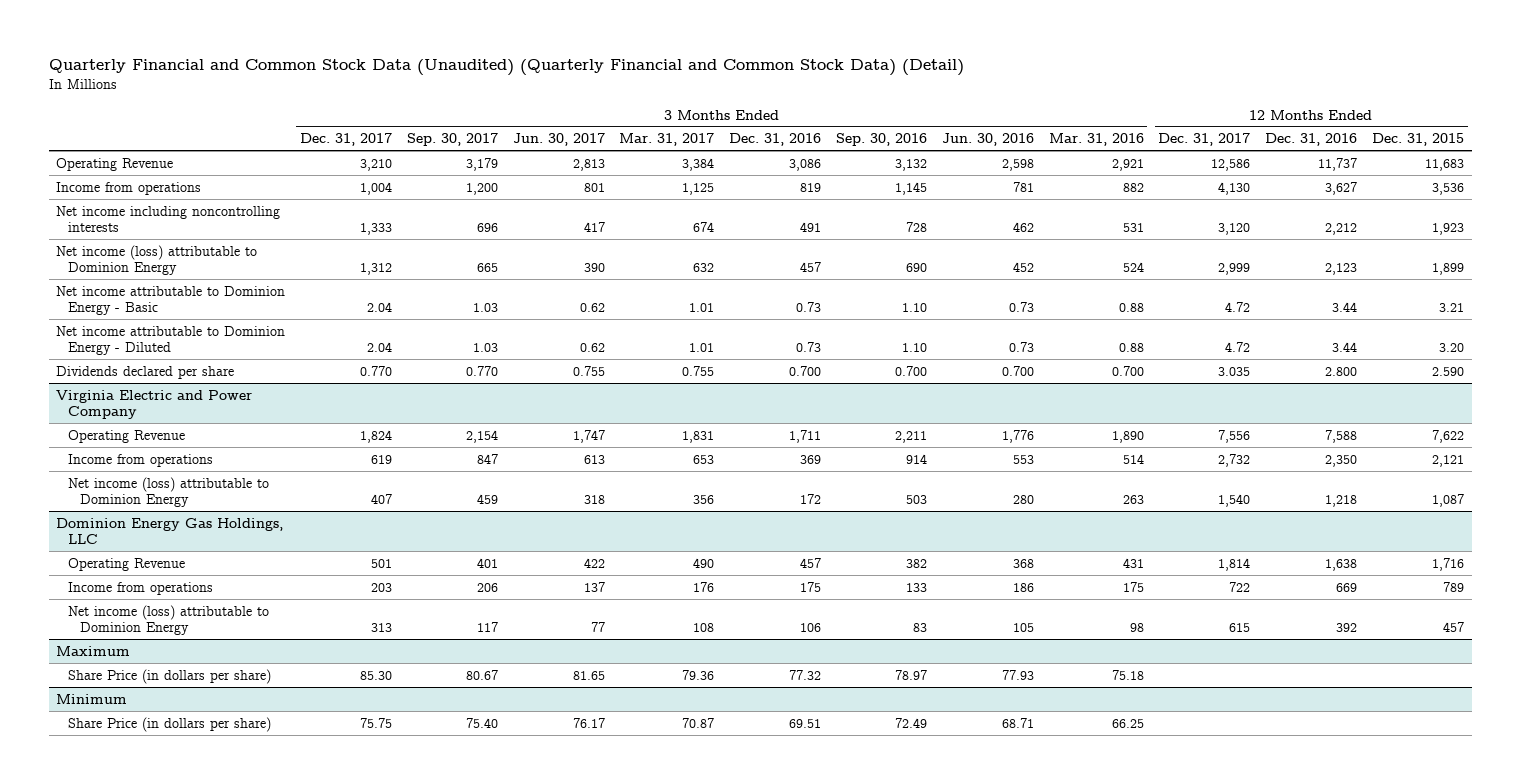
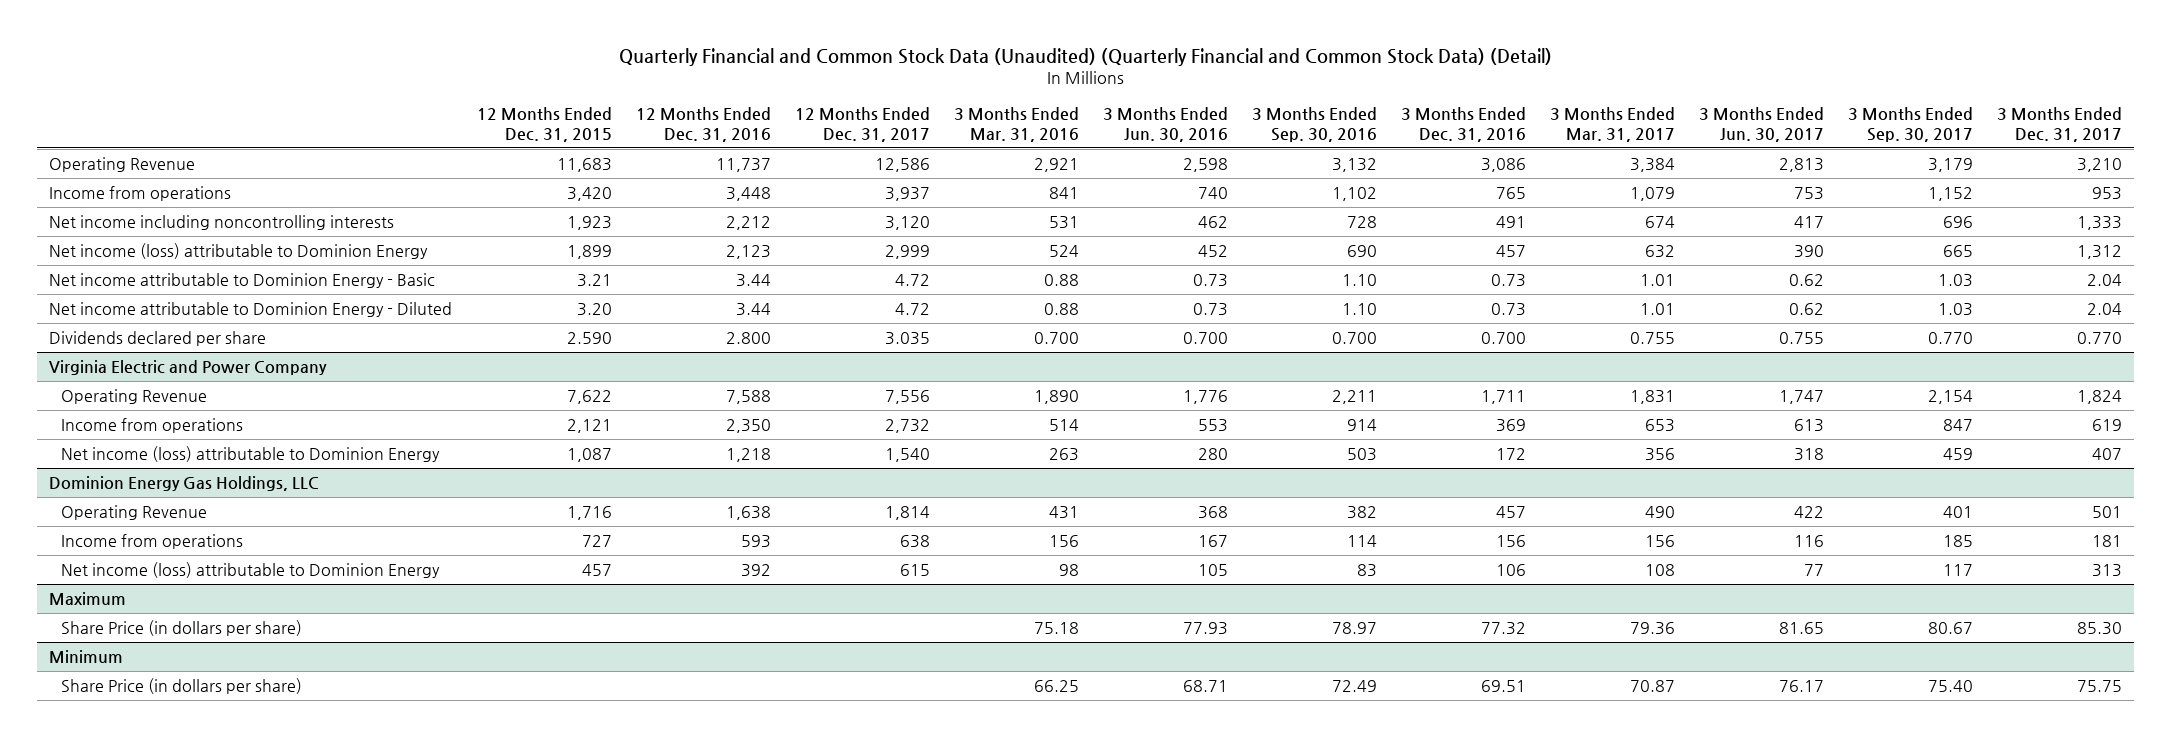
- | 3 Months Ended Dec. 31, 2017 | 3 Months Ended Sep. 30, 2017 | 3 Months Ended Jun. 30, 2017 | 3 Months Ended Mar. 31, 2017 | 3 Months Ended Dec. 31, 2016 | 3 Months Ended Sep. 30, 2016 | 3 Months Ended Jun. 30, 2016 | 3 Months Ended Mar. 31, 2016 | 12 Months Ended Dec. 31, 2017 | 12 Months Ended Dec. 31, 2016 | 12 Months Ended Dec. 31, 2015
+ | 12 Months Ended Dec. 31, 2015 | 12 Months Ended Dec. 31, 2016 | 12 Months Ended Dec. 31, 2017 | 3 Months Ended Mar. 31, 2016 | 3 Months Ended Jun. 30, 2016 | 3 Months Ended Sep. 30, 2016 | 3 Months Ended Dec. 31, 2016 | 3 Months Ended Mar. 31, 2017 | 3 Months Ended Jun. 30, 2017 | 3 Months Ended Sep. 30, 2017 | 3 Months Ended Dec. 31, 2017
- Income from operations | 1,004 | 1,200 | 801 | 1,125 | 819 | 1,145 | 781 | 882 | 4,130 | 3,627 | 3,536
+ Income from operations | 3,420 | 3,448 | 3,937 | 841 | 740 | 1,102 | 765 | 1,079 | 753 | 1,152 | 953
@ Dominion Energy Gas Holdings, LLC
- Income from operations | 203 | 206 | 137 | 176 | 175 | 133 | 186 | 175 | 722 | 669 | 789
+ Income from operations | 727 | 593 | 638 | 156 | 167 | 114 | 156 | 156 | 116 | 185 | 181

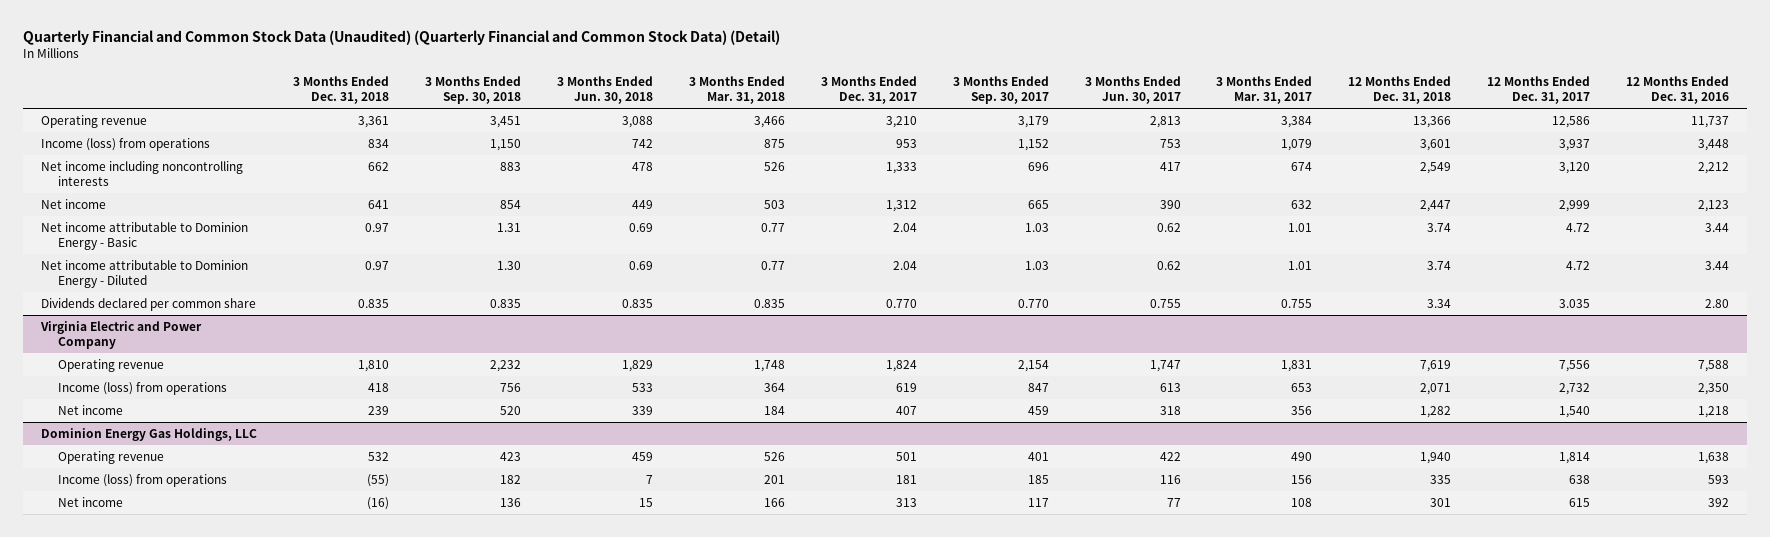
- | 12 Months Ended Dec. 31, 2015 | 12 Months Ended Dec. 31, 2016 | 12 Months Ended Dec. 31, 2017 | 3 Months Ended Mar. 31, 2016 | 3 Months Ended Jun. 30, 2016 | 3 Months Ended Sep. 30, 2016 | 3 Months Ended Dec. 31, 2016 | 3 Months Ended Mar. 31, 2017 | 3 Months Ended Jun. 30, 2017 | 3 Months Ended Sep. 30, 2017 | 3 Months Ended Dec. 31, 2017
+ | 3 Months Ended Dec. 31, 2018 | 3 Months Ended Sep. 30, 2018 | 3 Months Ended Jun. 30, 2018 | 3 Months Ended Mar. 31, 2018 | 3 Months Ended Dec. 31, 2017 | 3 Months Ended Sep. 30, 2017 | 3 Months Ended Jun. 30, 2017 | 3 Months Ended Mar. 31, 2017 | 12 Months Ended Dec. 31, 2018 | 12 Months Ended Dec. 31, 2017 | 12 Months Ended Dec. 31, 2016
- Operating Revenue | 11,683 | 11,737 | 12,586 | 2,921 | 2,598 | 3,132 | 3,086 | 3,384 | 2,813 | 3,179 | 3,210
- Income from operations | 3,420 | 3,448 | 3,937 | 841 | 740 | 1,102 | 765 | 1,079 | 753 | 1,152 | 953
+ Operating revenue | 3,361 | 3,451 | 3,088 | 3,466 | 3,210 | 3,179 | 2,813 | 3,384 | 13,366 | 12,586 | 11,737
+ Income (loss) from operations | 834 | 1,150 | 742 | 875 | 953 | 1,152 | 753 | 1,079 | 3,601 | 3,937 | 3,448
- Net income (loss) attributable to Dominion Energy | 1,899 | 2,123 | 2,999 | 524 | 452 | 690 | 457 | 632 | 390 | 665 | 1,312
+ Net income | 641 | 854 | 449 | 503 | 1,312 | 665 | 390 | 632 | 2,447 | 2,999 | 2,123
- Dividends declared per share | 2.590 | 2.800 | 3.035 | 0.700 | 0.700 | 0.700 | 0.700 | 0.755 | 0.755 | 0.770 | 0.770
+ Dividends declared per common share | 0.835 | 0.835 | 0.835 | 0.835 | 0.770 | 0.770 | 0.755 | 0.755 | 3.34 | 3.035 | 2.80
@ Virginia Electric and Power Company
- Operating Revenue | 7,622 | 7,588 | 7,556 | 1,890 | 1,776 | 2,211 | 1,711 | 1,831 | 1,747 | 2,154 | 1,824
- Income from operations | 2,121 | 2,350 | 2,732 | 514 | 553 | 914 | 369 | 653 | 613 | 847 | 619
- Net income (loss) attributable to Dominion Energy | 1,087 | 1,218 | 1,540 | 263 | 280 | 503 | 172 | 356 | 318 | 459 | 407
+ Operating revenue | 1,810 | 2,232 | 1,829 | 1,748 | 1,824 | 2,154 | 1,747 | 1,831 | 7,619 | 7,556 | 7,588
+ Income (loss) from operations | 418 | 756 | 533 | 364 | 619 | 847 | 613 | 653 | 2,071 | 2,732 | 2,350
+ Net income | 239 | 520 | 339 | 184 | 407 | 459 | 318 | 356 | 1,282 | 1,540 | 1,218
@ Dominion Energy Gas Holdings, LLC
- Operating Revenue | 1,716 | 1,638 | 1,814 | 431 | 368 | 382 | 457 | 490 | 422 | 401 | 501
- Income from operations | 727 | 593 | 638 | 156 | 167 | 114 | 156 | 156 | 116 | 185 | 181
- Net income (loss) attributable to Dominion Energy | 457 | 392 | 615 | 98 | 105 | 83 | 106 | 108 | 77 | 117 | 313
- Maximum
- Share Price (in dollars per share) | | | | 75.18 | 77.93 | 78.97 | 77.32 | 79.36 | 81.65 | 80.67 | 85.30
- Minimum
- Share Price (in dollars per share) | | | | 66.25 | 68.71 | 72.49 | 69.51 | 70.87 | 76.17 | 75.40 | 75.75
@ Dominion Energy Gas Holdings, LLC
+ Operating revenue | 532 | 423 | 459 | 526 | 501 | 401 | 422 | 490 | 1,940 | 1,814 | 1,638
+ Income (loss) from operations | (55) | 182 | 7 | 201 | 181 | 185 | 116 | 156 | 335 | 638 | 593
+ Net income | (16) | 136 | 15 | 166 | 313 | 117 | 77 | 108 | 301 | 615 | 392

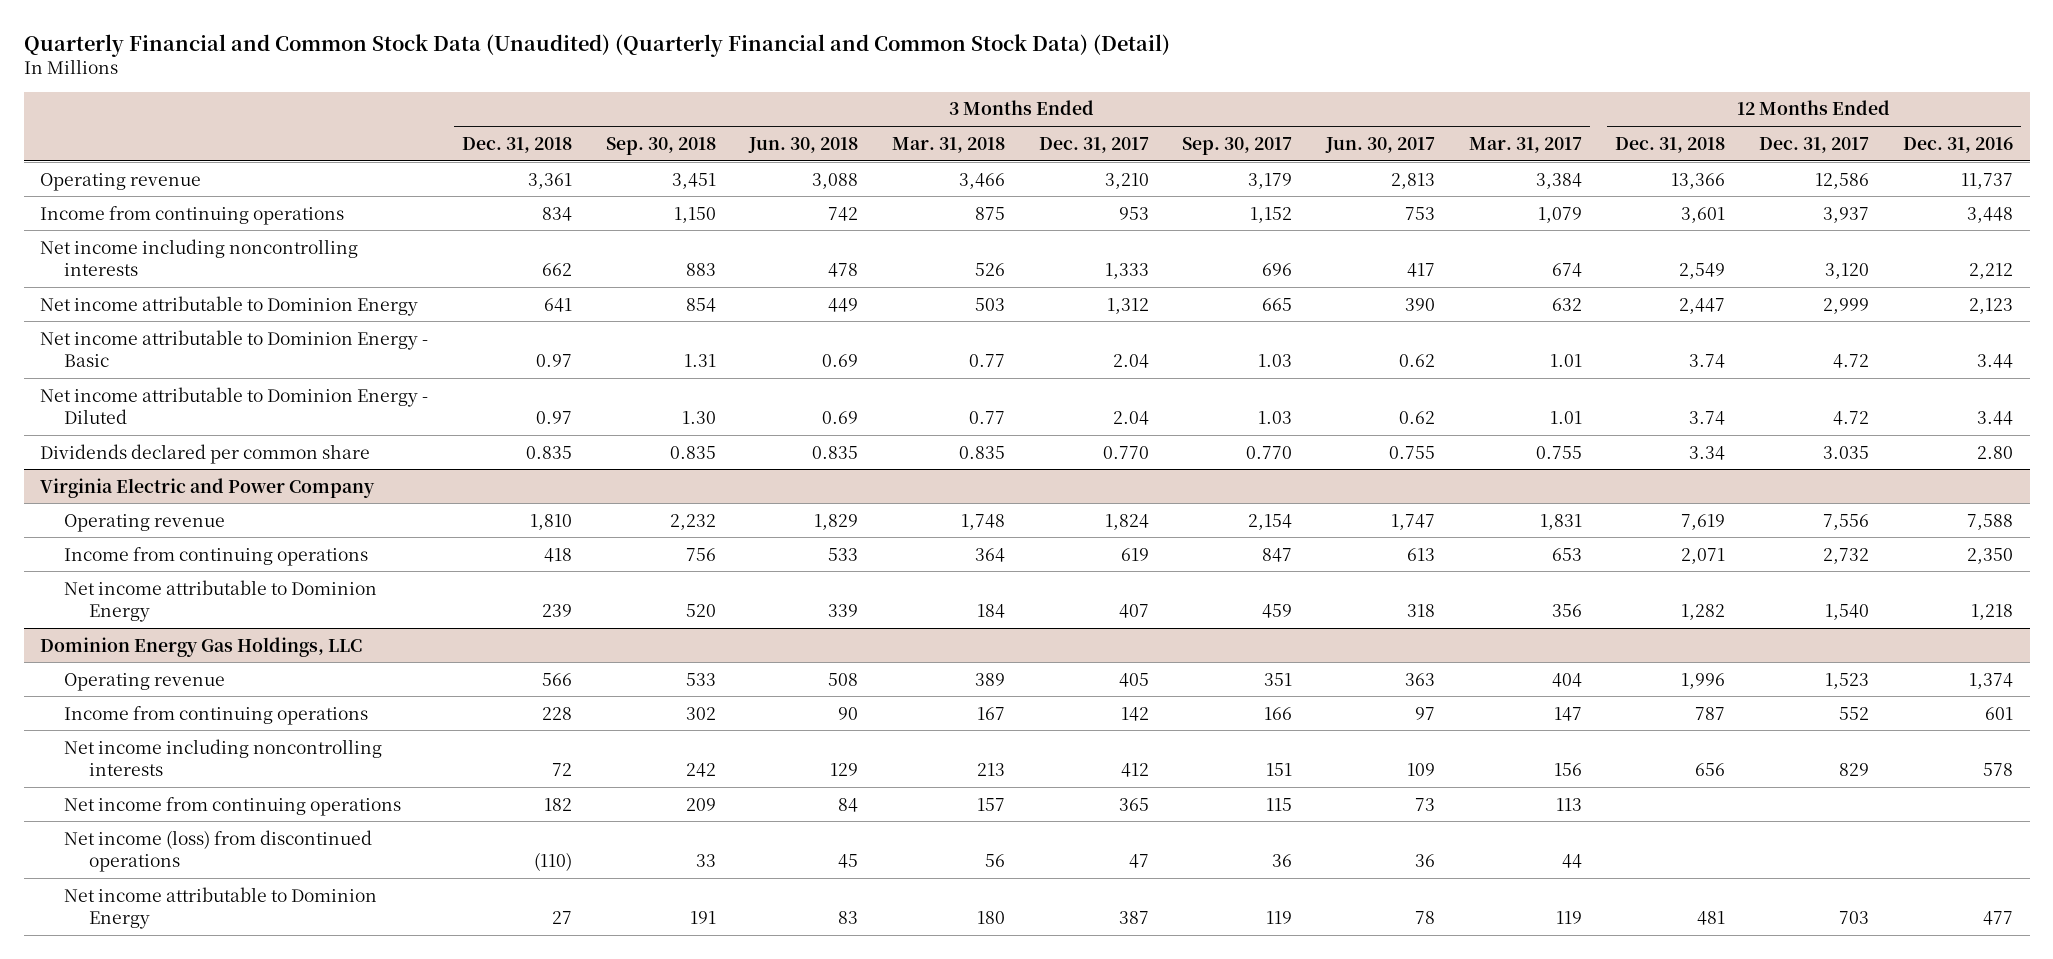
- Income (loss) from operations | 834 | 1,150 | 742 | 875 | 953 | 1,152 | 753 | 1,079 | 3,601 | 3,937 | 3,448
+ Income from continuing operations | 834 | 1,150 | 742 | 875 | 953 | 1,152 | 753 | 1,079 | 3,601 | 3,937 | 3,448
- Net income | 641 | 854 | 449 | 503 | 1,312 | 665 | 390 | 632 | 2,447 | 2,999 | 2,123
+ Net income attributable to Dominion Energy | 641 | 854 | 449 | 503 | 1,312 | 665 | 390 | 632 | 2,447 | 2,999 | 2,123
@ Virginia Electric and Power Company
- Income (loss) from operations | 418 | 756 | 533 | 364 | 619 | 847 | 613 | 653 | 2,071 | 2,732 | 2,350
- Net income | 239 | 520 | 339 | 184 | 407 | 459 | 318 | 356 | 1,282 | 1,540 | 1,218
+ Income from continuing operations | 418 | 756 | 533 | 364 | 619 | 847 | 613 | 653 | 2,071 | 2,732 | 2,350
+ Net income attributable to Dominion Energy | 239 | 520 | 339 | 184 | 407 | 459 | 318 | 356 | 1,282 | 1,540 | 1,218
@ Dominion Energy Gas Holdings, LLC
- Operating revenue | 532 | 423 | 459 | 526 | 501 | 401 | 422 | 490 | 1,940 | 1,814 | 1,638
- Income (loss) from operations | (55) | 182 | 7 | 201 | 181 | 185 | 116 | 156 | 335 | 638 | 593
- Net income | (16) | 136 | 15 | 166 | 313 | 117 | 77 | 108 | 301 | 615 | 392
+ Operating revenue | 566 | 533 | 508 | 389 | 405 | 351 | 363 | 404 | 1,996 | 1,523 | 1,374
+ Income from continuing operations | 228 | 302 | 90 | 167 | 142 | 166 | 97 | 147 | 787 | 552 | 601
+ Net income including noncontrolling interests | 72 | 242 | 129 | 213 | 412 | 151 | 109 | 156 | 656 | 829 | 578
+ Net income from continuing operations | 182 | 209 | 84 | 157 | 365 | 115 | 73 | 113 | | |
+ Net income (loss) from discontinued operations | (110) | 33 | 45 | 56 | 47 | 36 | 36 | 44 | | |
+ Net income attributable to Dominion Energy | 27 | 191 | 83 | 180 | 387 | 119 | 78 | 119 | 481 | 703 | 477

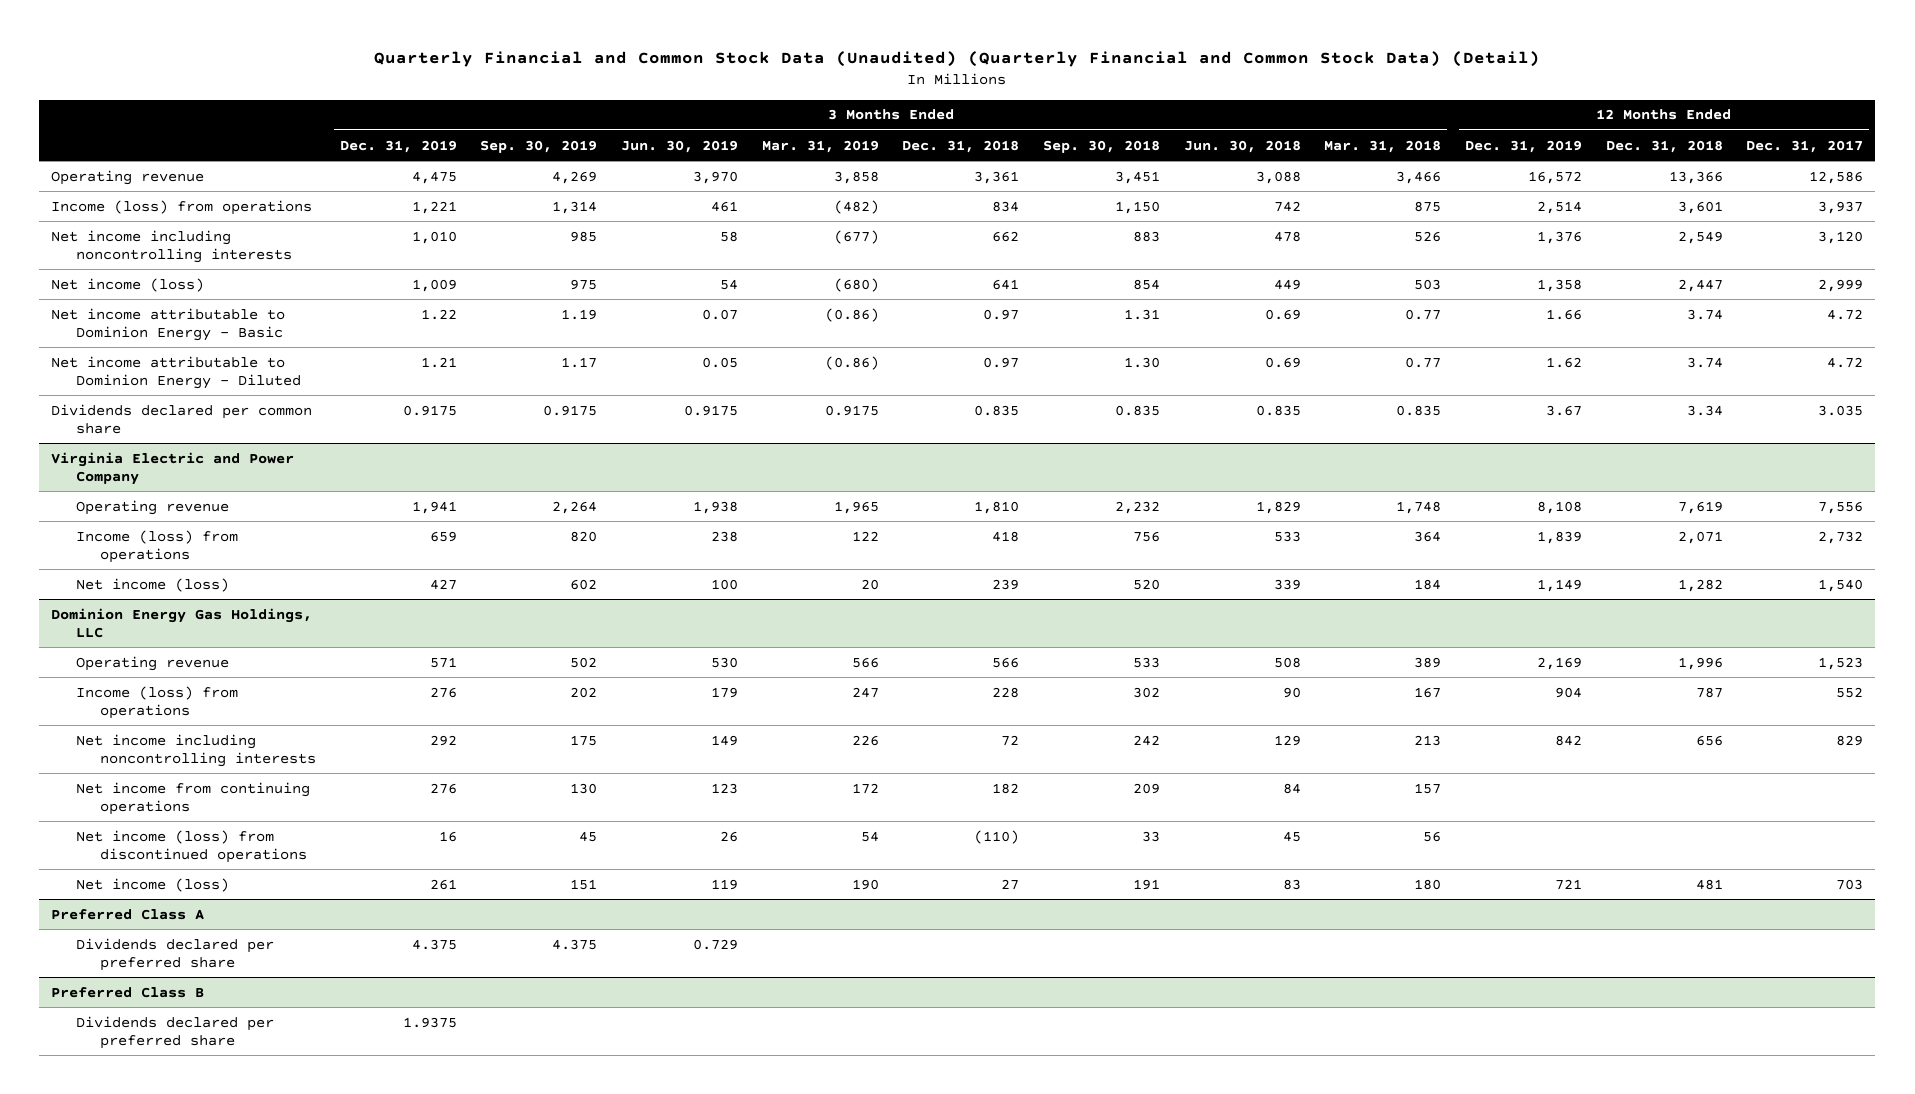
- | 3 Months Ended Dec. 31, 2018 | 3 Months Ended Sep. 30, 2018 | 3 Months Ended Jun. 30, 2018 | 3 Months Ended Mar. 31, 2018 | 3 Months Ended Dec. 31, 2017 | 3 Months Ended Sep. 30, 2017 | 3 Months Ended Jun. 30, 2017 | 3 Months Ended Mar. 31, 2017 | 12 Months Ended Dec. 31, 2018 | 12 Months Ended Dec. 31, 2017 | 12 Months Ended Dec. 31, 2016
+ | 3 Months Ended Dec. 31, 2019 | 3 Months Ended Sep. 30, 2019 | 3 Months Ended Jun. 30, 2019 | 3 Months Ended Mar. 31, 2019 | 3 Months Ended Dec. 31, 2018 | 3 Months Ended Sep. 30, 2018 | 3 Months Ended Jun. 30, 2018 | 3 Months Ended Mar. 31, 2018 | 12 Months Ended Dec. 31, 2019 | 12 Months Ended Dec. 31, 2018 | 12 Months Ended Dec. 31, 2017
- Income from continuing operations | 834 | 1,150 | 742 | 875 | 953 | 1,152 | 753 | 1,079 | 3,601 | 3,937 | 3,448
+ Income (loss) from operations | 1,221 | 1,314 | 461 | (482) | 834 | 1,150 | 742 | 875 | 2,514 | 3,601 | 3,937
- Net income attributable to Dominion Energy | 641 | 854 | 449 | 503 | 1,312 | 665 | 390 | 632 | 2,447 | 2,999 | 2,123
+ Net income (loss) | 1,009 | 975 | 54 | (680) | 641 | 854 | 449 | 503 | 1,358 | 2,447 | 2,999
@ Virginia Electric and Power Company
- Income from continuing operations | 418 | 756 | 533 | 364 | 619 | 847 | 613 | 653 | 2,071 | 2,732 | 2,350
- Net income attributable to Dominion Energy | 239 | 520 | 339 | 184 | 407 | 459 | 318 | 356 | 1,282 | 1,540 | 1,218
+ Income (loss) from operations | 659 | 820 | 238 | 122 | 418 | 756 | 533 | 364 | 1,839 | 2,071 | 2,732
+ Net income (loss) | 427 | 602 | 100 | 20 | 239 | 520 | 339 | 184 | 1,149 | 1,282 | 1,540
@ Dominion Energy Gas Holdings, LLC
- Income from continuing operations | 228 | 302 | 90 | 167 | 142 | 166 | 97 | 147 | 787 | 552 | 601
+ Income (loss) from operations | 276 | 202 | 179 | 247 | 228 | 302 | 90 | 167 | 904 | 787 | 552
- Net income attributable to Dominion Energy | 27 | 191 | 83 | 180 | 387 | 119 | 78 | 119 | 481 | 703 | 477
+ Net income (loss) | 261 | 151 | 119 | 190 | 27 | 191 | 83 | 180 | 721 | 481 | 703
+ Preferred Class A
+ Dividends declared per preferred share | 4.375 | 4.375 | 0.729 | | | | | | | |
+ Preferred Class B
+ Dividends declared per preferred share | 1.9375 | | | | | | | | | |

